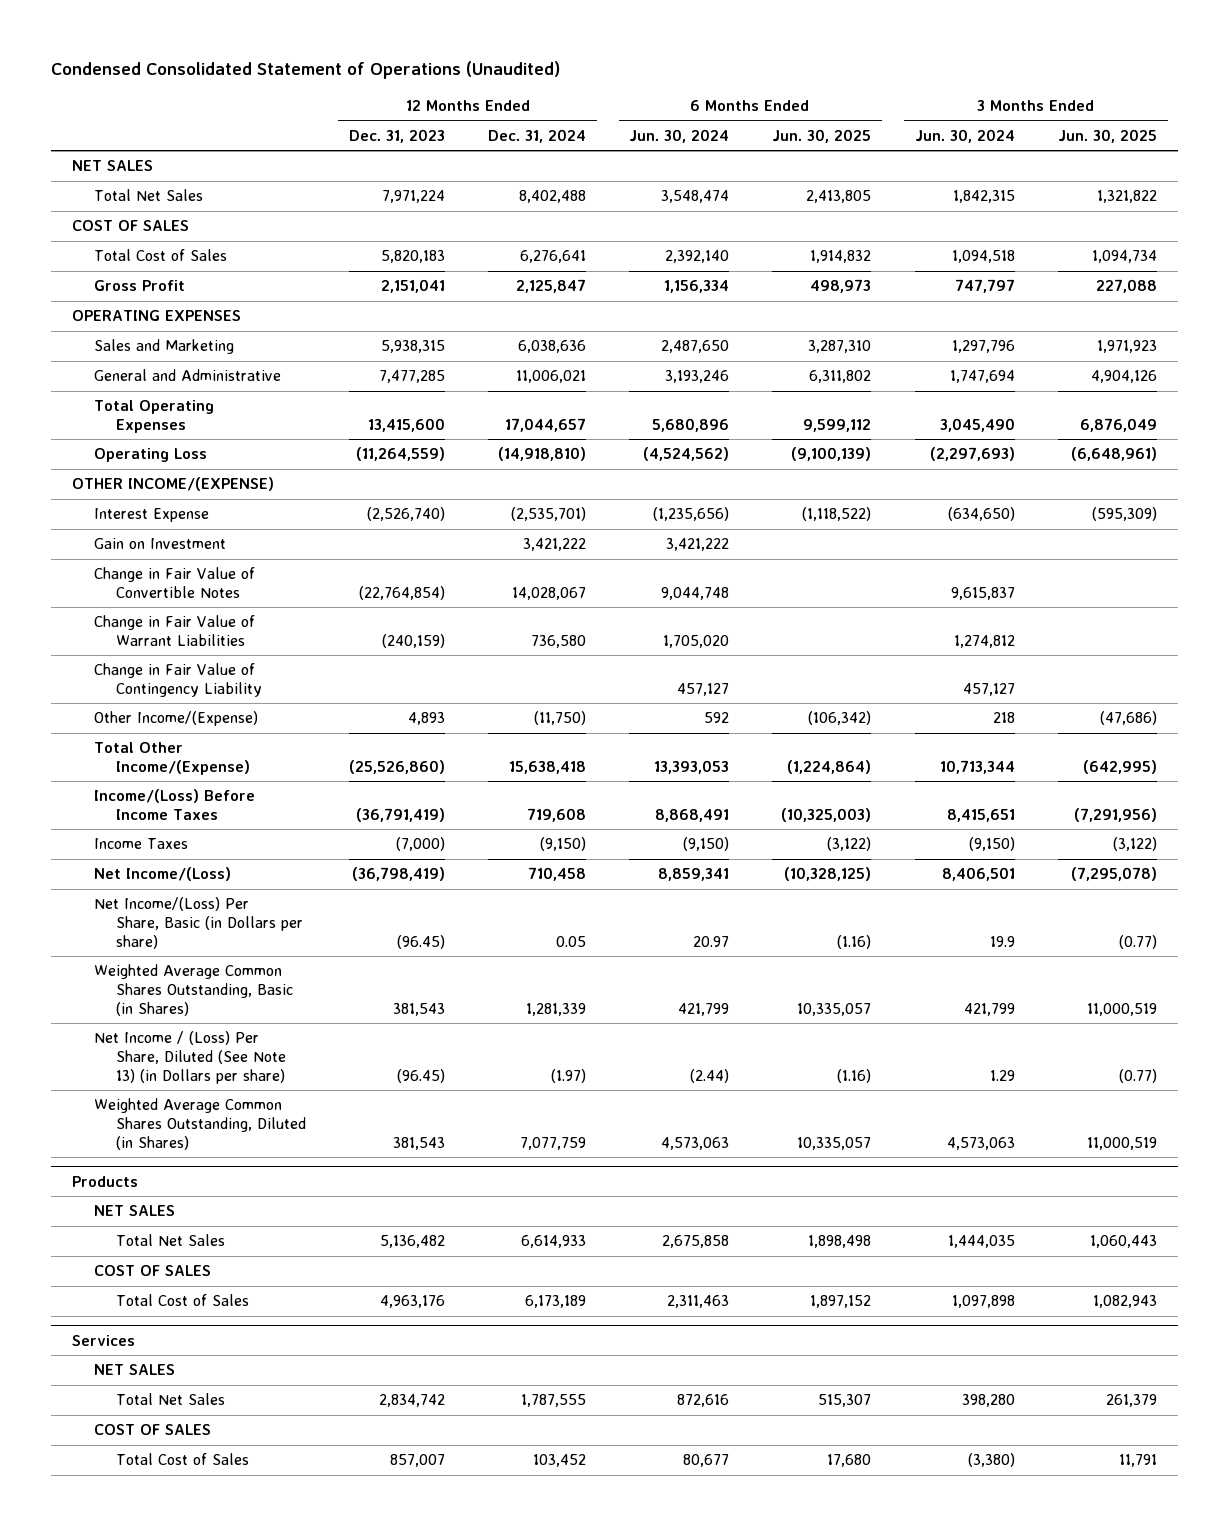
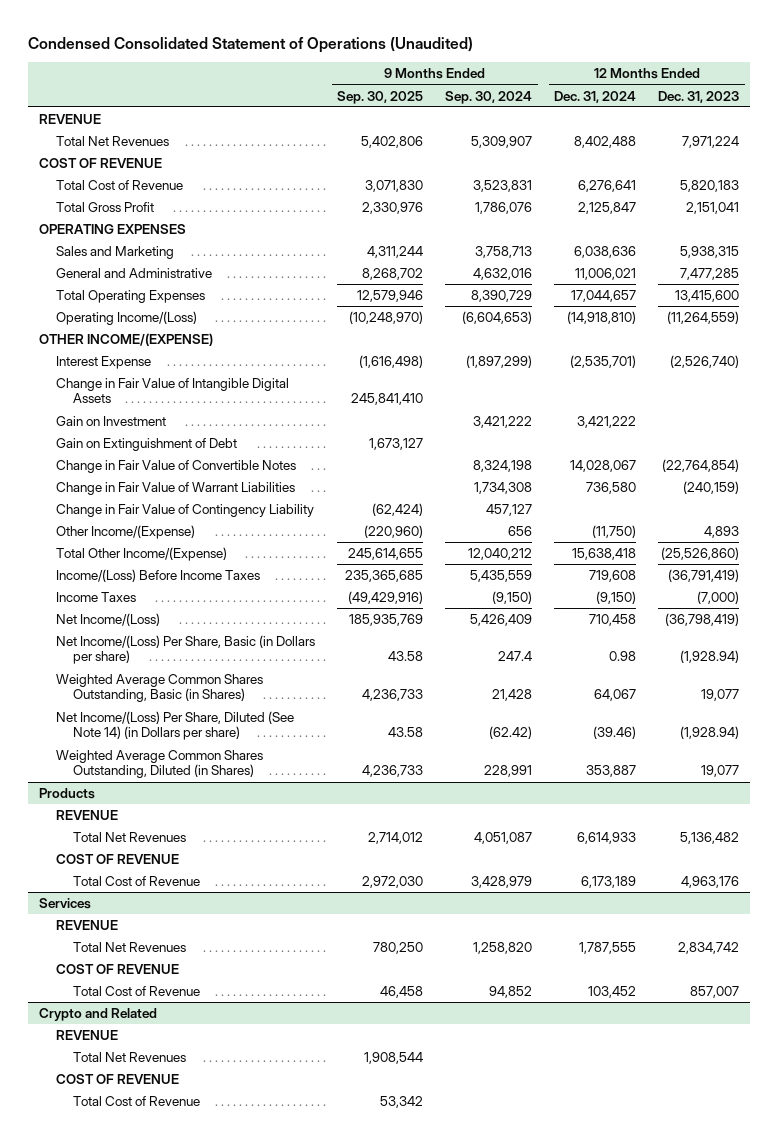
- | 12 Months Ended Dec. 31, 2023 | 12 Months Ended Dec. 31, 2024 | 6 Months Ended Jun. 30, 2024 | 6 Months Ended Jun. 30, 2025 | 3 Months Ended Jun. 30, 2024 | 3 Months Ended Jun. 30, 2025
+ | 9 Months Ended Sep. 30, 2025 | 9 Months Ended Sep. 30, 2024 | 12 Months Ended Dec. 31, 2024 | 12 Months Ended Dec. 31, 2023
- NET SALES
- Total Net Sales | 7,971,224 | 8,402,488 | 3,548,474 | 2,413,805 | 1,842,315 | 1,321,822
- COST OF SALES
- Total Cost of Sales | 5,820,183 | 6,276,641 | 2,392,140 | 1,914,832 | 1,094,518 | 1,094,734
- Gross Profit | 2,151,041 | 2,125,847 | 1,156,334 | 498,973 | 747,797 | 227,088
+ REVENUE
+ Total Net Revenues | 5,402,806 | 5,309,907 | 8,402,488 | 7,971,224
+ COST OF REVENUE
+ Total Cost of Revenue | 3,071,830 | 3,523,831 | 6,276,641 | 5,820,183
+ Total Gross Profit | 2,330,976 | 1,786,076 | 2,125,847 | 2,151,041
- Operating Loss | (11,264,559) | (14,918,810) | (4,524,562) | (9,100,139) | (2,297,693) | (6,648,961)
+ Operating Income/(Loss) | (10,248,970) | (6,604,653) | (14,918,810) | (11,264,559)
+ Change in Fair Value of Intangible Digital Assets | 245,841,410 | | |
+ Gain on Extinguishment of Debt | 1,673,127 | | |
- Net Income/(Loss) Per Share, Basic (in Dollars per share) | (96.45) | 0.05 | 20.97 | (1.16) | 19.9 | (0.77)
- Weighted Average Common Shares Outstanding, Basic (in Shares) | 381,543 | 1,281,339 | 421,799 | 10,335,057 | 421,799 | 11,000,519
- Net Income / (Loss) Per Share, Diluted (See Note 13) (in Dollars per share) | (96.45) | (1.97) | (2.44) | (1.16) | 1.29 | (0.77)
- Weighted Average Common Shares Outstanding, Diluted (in Shares) | 381,543 | 7,077,759 | 4,573,063 | 10,335,057 | 4,573,063 | 11,000,519
+ Net Income/(Loss) Per Share, Basic (in Dollars per share) | 43.58 | 247.4 | 0.98 | (1,928.94)
+ Weighted Average Common Shares Outstanding, Basic (in Shares) | 4,236,733 | 21,428 | 64,067 | 19,077
+ Net Income/(Loss) Per Share, Diluted (See Note 14) (in Dollars per share) | 43.58 | (62.42) | (39.46) | (1,928.94)
+ Weighted Average Common Shares Outstanding, Diluted (in Shares) | 4,236,733 | 228,991 | 353,887 | 19,077
@ Products
- NET SALES
- Total Net Sales | 5,136,482 | 6,614,933 | 2,675,858 | 1,898,498 | 1,444,035 | 1,060,443
- COST OF SALES
- Total Cost of Sales | 4,963,176 | 6,173,189 | 2,311,463 | 1,897,152 | 1,097,898 | 1,082,943
+ REVENUE
+ Total Net Revenues | 2,714,012 | 4,051,087 | 6,614,933 | 5,136,482
+ COST OF REVENUE
+ Total Cost of Revenue | 2,972,030 | 3,428,979 | 6,173,189 | 4,963,176
@ Services
- NET SALES
- Total Net Sales | 2,834,742 | 1,787,555 | 872,616 | 515,307 | 398,280 | 261,379
- COST OF SALES
- Total Cost of Sales | 857,007 | 103,452 | 80,677 | 17,680 | (3,380) | 11,791
+ REVENUE
+ Total Net Revenues | 780,250 | 1,258,820 | 1,787,555 | 2,834,742
+ COST OF REVENUE
+ Total Cost of Revenue | 46,458 | 94,852 | 103,452 | 857,007
+ Crypto and Related
+ REVENUE
+ Total Net Revenues | 1,908,544 | | |
+ COST OF REVENUE
+ Total Cost of Revenue | 53,342 | | |

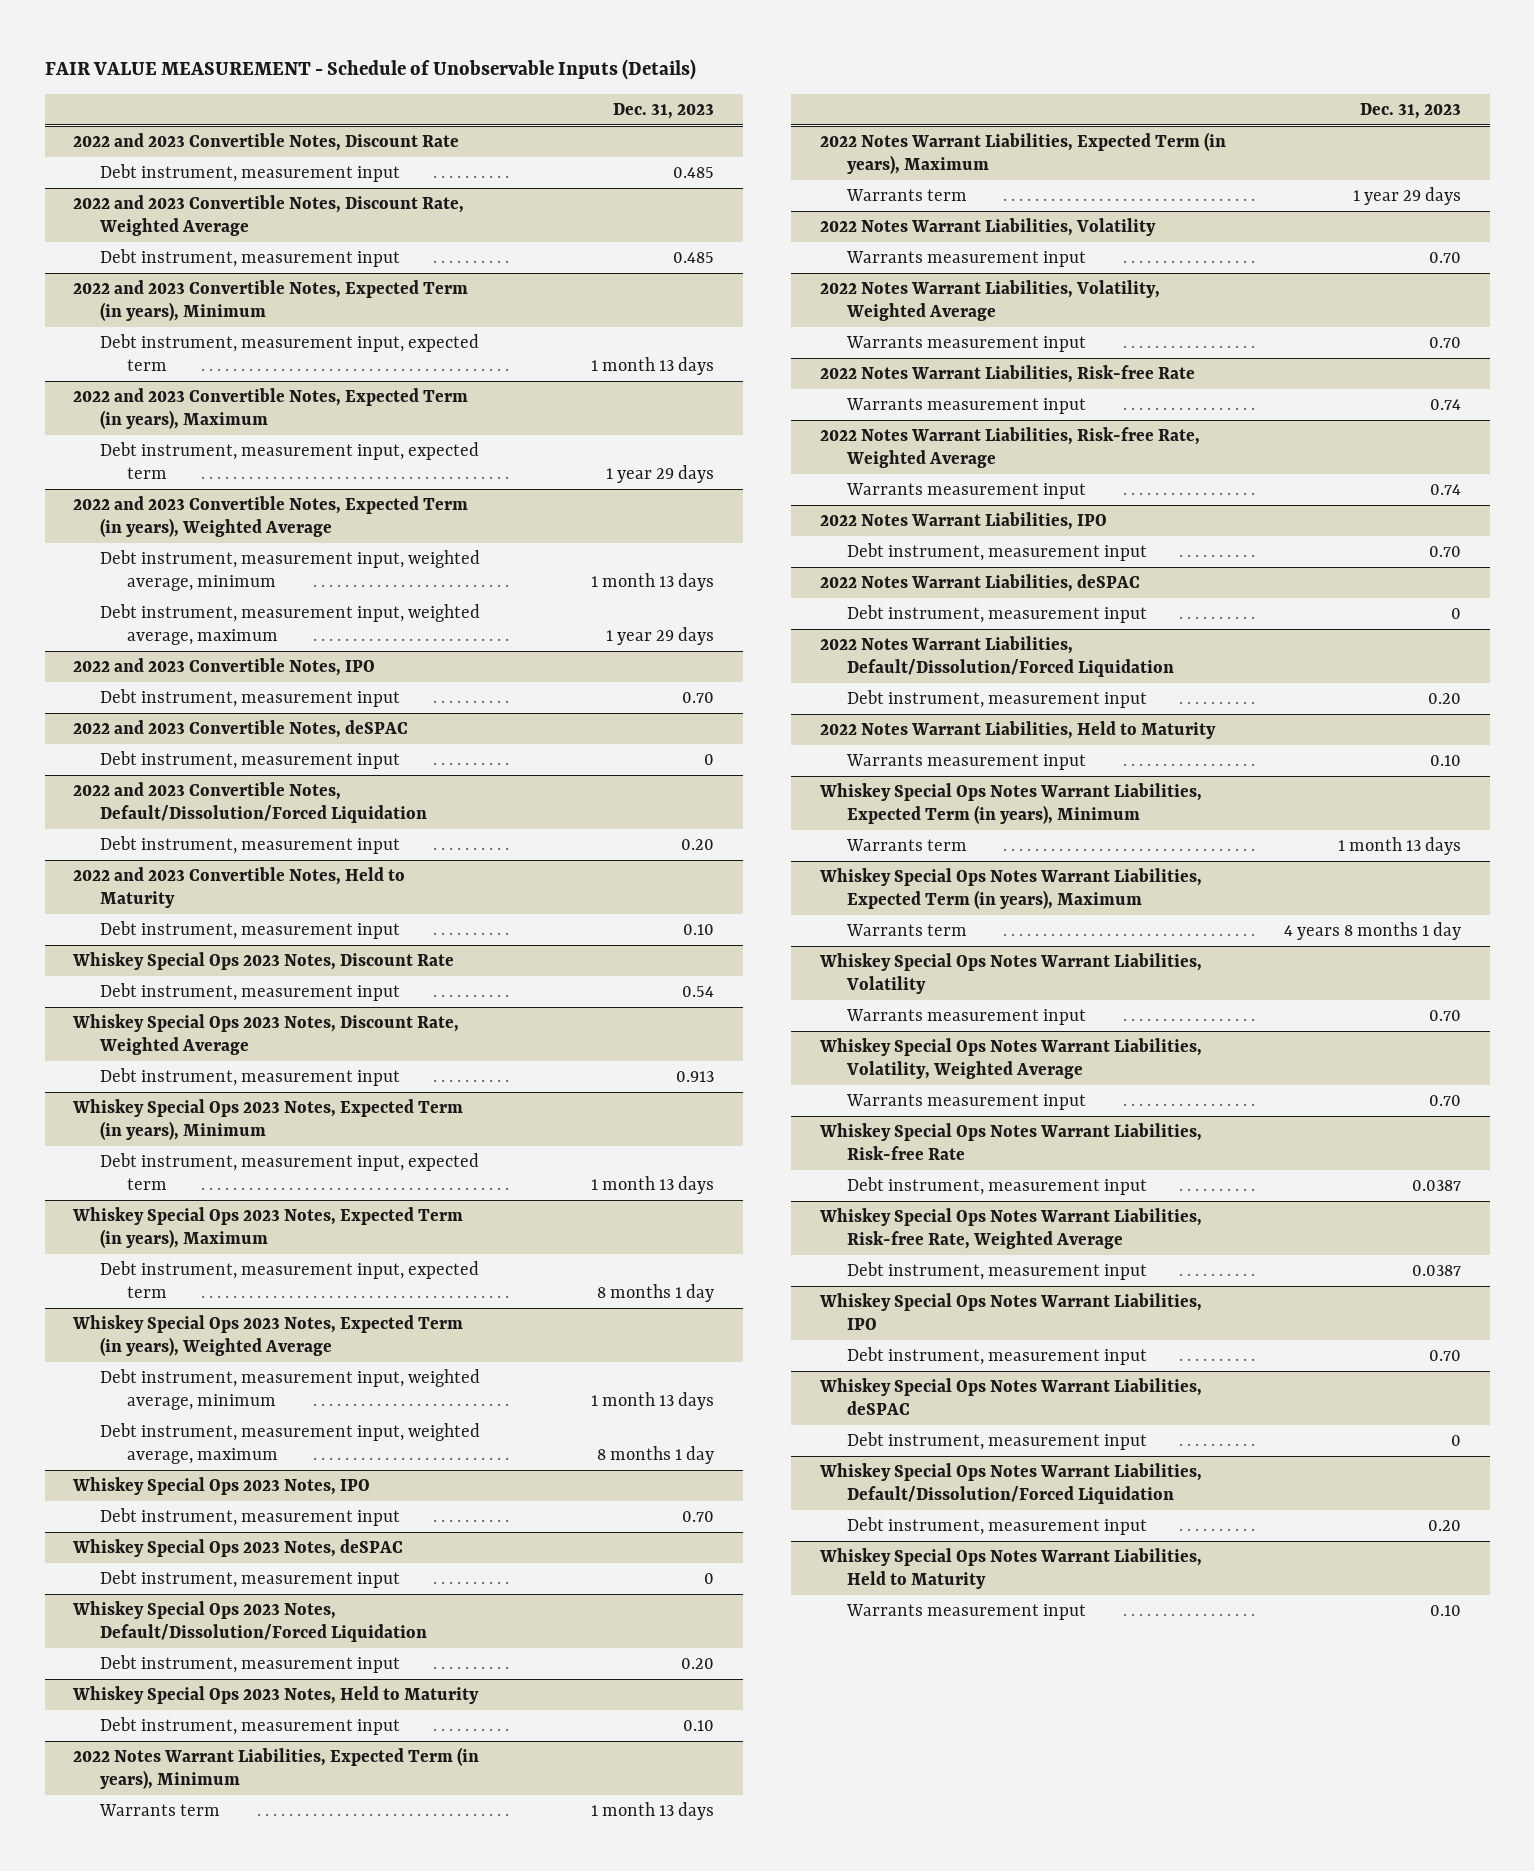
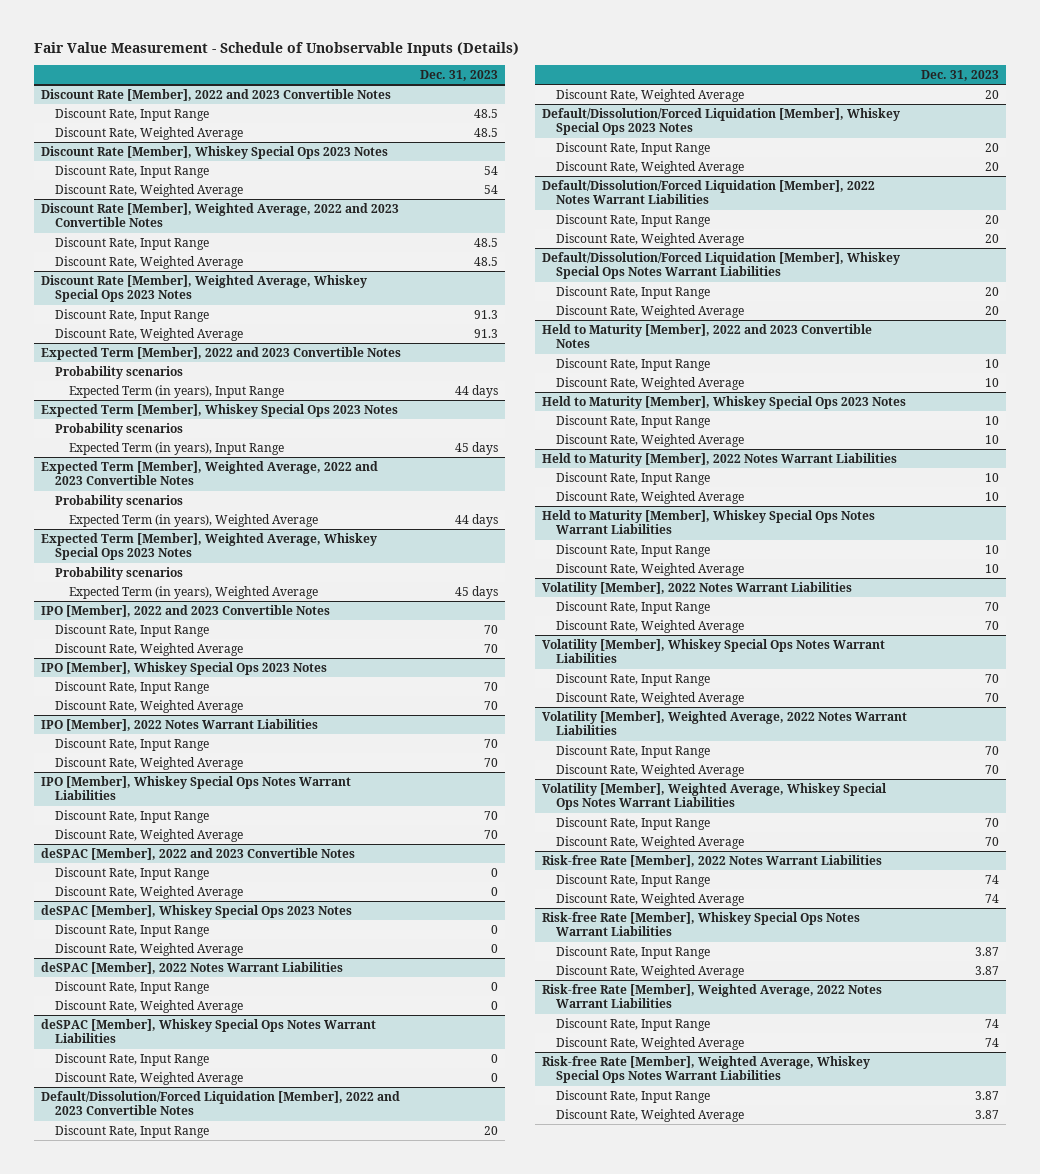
- FAIR VALUE MEASUREMENT - Schedule of Unobservable Inputs (Details)
+ Fair Value Measurement - Schedule of Unobservable Inputs (Details)
- 2022 and 2023 Convertible Notes, Discount Rate
- Debt instrument, measurement input | 0.485
- 2022 and 2023 Convertible Notes, Discount Rate, Weighted Average
- Debt instrument, measurement input | 0.485
- 2022 and 2023 Convertible Notes, Expected Term (in years), Minimum
- Debt instrument, measurement input, expected term | 1 month 13 days
- 2022 and 2023 Convertible Notes, Expected Term (in years), Maximum
- Debt instrument, measurement input, expected term | 1 year 29 days
- 2022 and 2023 Convertible Notes, Expected Term (in years), Weighted Average
- Debt instrument, measurement input, weighted average, minimum | 1 month 13 days
- Debt instrument, measurement input, weighted average, maximum | 1 year 29 days
- 2022 and 2023 Convertible Notes, IPO
- Debt instrument, measurement input | 0.70
- 2022 and 2023 Convertible Notes, deSPAC
- Debt instrument, measurement input | 0
- 2022 and 2023 Convertible Notes, Default/Dissolution/Forced Liquidation
- Debt instrument, measurement input | 0.20
- 2022 and 2023 Convertible Notes, Held to Maturity
- Debt instrument, measurement input | 0.10
- Whiskey Special Ops 2023 Notes, Discount Rate
- Debt instrument, measurement input | 0.54
- Whiskey Special Ops 2023 Notes, Discount Rate, Weighted Average
- Debt instrument, measurement input | 0.913
- Whiskey Special Ops 2023 Notes, Expected Term (in years), Minimum
- Debt instrument, measurement input, expected term | 1 month 13 days
- Whiskey Special Ops 2023 Notes, Expected Term (in years), Maximum
- Debt instrument, measurement input, expected term | 8 months 1 day
- Whiskey Special Ops 2023 Notes, Expected Term (in years), Weighted Average
- Debt instrument, measurement input, weighted average, minimum | 1 month 13 days
- Debt instrument, measurement input, weighted average, maximum | 8 months 1 day
- Whiskey Special Ops 2023 Notes, IPO
- Debt instrument, measurement input | 0.70
- Whiskey Special Ops 2023 Notes, deSPAC
- Debt instrument, measurement input | 0
- Whiskey Special Ops 2023 Notes, Default/Dissolution/Forced Liquidation
- Debt instrument, measurement input | 0.20
- Whiskey Special Ops 2023 Notes, Held to Maturity
- Debt instrument, measurement input | 0.10
- 2022 Notes Warrant Liabilities, Expected Term (in years), Minimum
- Warrants term | 1 month 13 days
- 2022 Notes Warrant Liabilities, Expected Term (in years), Maximum
- Warrants term | 1 year 29 days
- 2022 Notes Warrant Liabilities, Volatility
- Warrants measurement input | 0.70
- 2022 Notes Warrant Liabilities, Volatility, Weighted Average
- Warrants measurement input | 0.70
- 2022 Notes Warrant Liabilities, Risk-free Rate
- Warrants measurement input | 0.74
- 2022 Notes Warrant Liabilities, Risk-free Rate, Weighted Average
- Warrants measurement input | 0.74
- 2022 Notes Warrant Liabilities, IPO
- Debt instrument, measurement input | 0.70
- 2022 Notes Warrant Liabilities, deSPAC
- Debt instrument, measurement input | 0
- 2022 Notes Warrant Liabilities, Default/Dissolution/Forced Liquidation
- Debt instrument, measurement input | 0.20
- 2022 Notes Warrant Liabilities, Held to Maturity
- Warrants measurement input | 0.10
- Whiskey Special Ops Notes Warrant Liabilities, Expected Term (in years), Minimum
- Warrants term | 1 month 13 days
- Whiskey Special Ops Notes Warrant Liabilities, Expected Term (in years), Maximum
- Warrants term | 4 years 8 months 1 day
- Whiskey Special Ops Notes Warrant Liabilities, Volatility
- Warrants measurement input | 0.70
- Whiskey Special Ops Notes Warrant Liabilities, Volatility, Weighted Average
- Warrants measurement input | 0.70
- Whiskey Special Ops Notes Warrant Liabilities, Risk-free Rate
- Debt instrument, measurement input | 0.0387
- Whiskey Special Ops Notes Warrant Liabilities, Risk-free Rate, Weighted Average
- Debt instrument, measurement input | 0.0387
- Whiskey Special Ops Notes Warrant Liabilities, IPO
- Debt instrument, measurement input | 0.70
- Whiskey Special Ops Notes Warrant Liabilities, deSPAC
- Debt instrument, measurement input | 0
- Whiskey Special Ops Notes Warrant Liabilities, Default/Dissolution/Forced Liquidation
- Debt instrument, measurement input | 0.20
- Whiskey Special Ops Notes Warrant Liabilities, Held to Maturity
- Warrants measurement input | 0.10
+ Discount Rate [Member], 2022 and 2023 Convertible Notes
+ Discount Rate, Input Range | 48.5
+ Discount Rate, Weighted Average | 48.5
+ Discount Rate [Member], Whiskey Special Ops 2023 Notes
+ Discount Rate, Input Range | 54
+ Discount Rate, Weighted Average | 54
+ Discount Rate [Member], Weighted Average, 2022 and 2023 Convertible Notes
+ Discount Rate, Input Range | 48.5
+ Discount Rate, Weighted Average | 48.5
+ Discount Rate [Member], Weighted Average, Whiskey Special Ops 2023 Notes
+ Discount Rate, Input Range | 91.3
+ Discount Rate, Weighted Average | 91.3
+ Expected Term [Member], 2022 and 2023 Convertible Notes
+ Probability scenarios
+ Expected Term (in years), Input Range | 44 days
+ Expected Term [Member], Whiskey Special Ops 2023 Notes
+ Probability scenarios
+ Expected Term (in years), Input Range | 45 days
+ Expected Term [Member], Weighted Average, 2022 and 2023 Convertible Notes
+ Probability scenarios
+ Expected Term (in years), Weighted Average | 44 days
+ Expected Term [Member], Weighted Average, Whiskey Special Ops 2023 Notes
+ Probability scenarios
+ Expected Term (in years), Weighted Average | 45 days
+ IPO [Member], 2022 and 2023 Convertible Notes
+ Discount Rate, Input Range | 70
+ Discount Rate, Weighted Average | 70
+ IPO [Member], Whiskey Special Ops 2023 Notes
+ Discount Rate, Input Range | 70
+ Discount Rate, Weighted Average | 70
+ IPO [Member], 2022 Notes Warrant Liabilities
+ Discount Rate, Input Range | 70
+ Discount Rate, Weighted Average | 70
+ IPO [Member], Whiskey Special Ops Notes Warrant Liabilities
+ Discount Rate, Input Range | 70
+ Discount Rate, Weighted Average | 70
+ deSPAC [Member], 2022 and 2023 Convertible Notes
+ Discount Rate, Input Range | 0
+ Discount Rate, Weighted Average | 0
+ deSPAC [Member], Whiskey Special Ops 2023 Notes
+ Discount Rate, Input Range | 0
+ Discount Rate, Weighted Average | 0
+ deSPAC [Member], 2022 Notes Warrant Liabilities
+ Discount Rate, Input Range | 0
+ Discount Rate, Weighted Average | 0
+ deSPAC [Member], Whiskey Special Ops Notes Warrant Liabilities
+ Discount Rate, Input Range | 0
+ Discount Rate, Weighted Average | 0
+ Default/Dissolution/Forced Liquidation [Member], 2022 and 2023 Convertible Notes
+ Discount Rate, Input Range | 20
+ Discount Rate, Weighted Average | 20
+ Default/Dissolution/Forced Liquidation [Member], Whiskey Special Ops 2023 Notes
+ Discount Rate, Input Range | 20
+ Discount Rate, Weighted Average | 20
+ Default/Dissolution/Forced Liquidation [Member], 2022 Notes Warrant Liabilities
+ Discount Rate, Input Range | 20
+ Discount Rate, Weighted Average | 20
+ Default/Dissolution/Forced Liquidation [Member], Whiskey Special Ops Notes Warrant Liabilities
+ Discount Rate, Input Range | 20
+ Discount Rate, Weighted Average | 20
+ Held to Maturity [Member], 2022 and 2023 Convertible Notes
+ Discount Rate, Input Range | 10
+ Discount Rate, Weighted Average | 10
+ Held to Maturity [Member], Whiskey Special Ops 2023 Notes
+ Discount Rate, Input Range | 10
+ Discount Rate, Weighted Average | 10
+ Held to Maturity [Member], 2022 Notes Warrant Liabilities
+ Discount Rate, Input Range | 10
+ Discount Rate, Weighted Average | 10
+ Held to Maturity [Member], Whiskey Special Ops Notes Warrant Liabilities
+ Discount Rate, Input Range | 10
+ Discount Rate, Weighted Average | 10
+ Volatility [Member], 2022 Notes Warrant Liabilities
+ Discount Rate, Input Range | 70
+ Discount Rate, Weighted Average | 70
+ Volatility [Member], Whiskey Special Ops Notes Warrant Liabilities
+ Discount Rate, Input Range | 70
+ Discount Rate, Weighted Average | 70
+ Volatility [Member], Weighted Average, 2022 Notes Warrant Liabilities
+ Discount Rate, Input Range | 70
+ Discount Rate, Weighted Average | 70
+ Volatility [Member], Weighted Average, Whiskey Special Ops Notes Warrant Liabilities
+ Discount Rate, Input Range | 70
+ Discount Rate, Weighted Average | 70
+ Risk-free Rate [Member], 2022 Notes Warrant Liabilities
+ Discount Rate, Input Range | 74
+ Discount Rate, Weighted Average | 74
+ Risk-free Rate [Member], Whiskey Special Ops Notes Warrant Liabilities
+ Discount Rate, Input Range | 3.87
+ Discount Rate, Weighted Average | 3.87
+ Risk-free Rate [Member], Weighted Average, 2022 Notes Warrant Liabilities
+ Discount Rate, Input Range | 74
+ Discount Rate, Weighted Average | 74
+ Risk-free Rate [Member], Weighted Average, Whiskey Special Ops Notes Warrant Liabilities
+ Discount Rate, Input Range | 3.87
+ Discount Rate, Weighted Average | 3.87

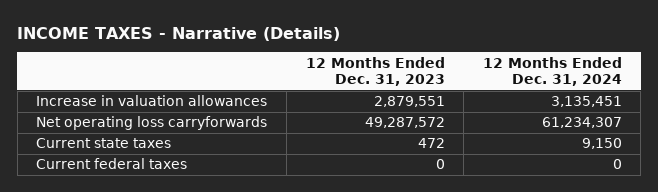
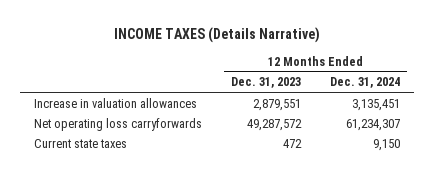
- INCOME TAXES - Narrative (Details)
+ INCOME TAXES (Details Narrative)
- Current federal taxes | 0 | 0

